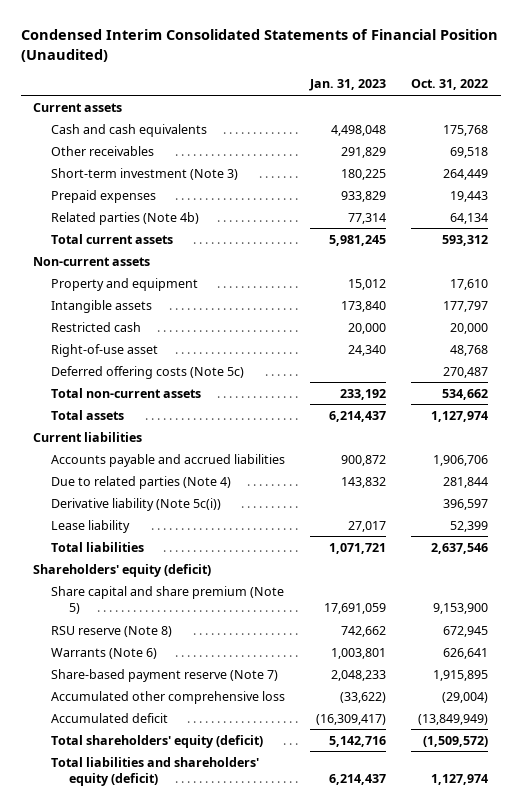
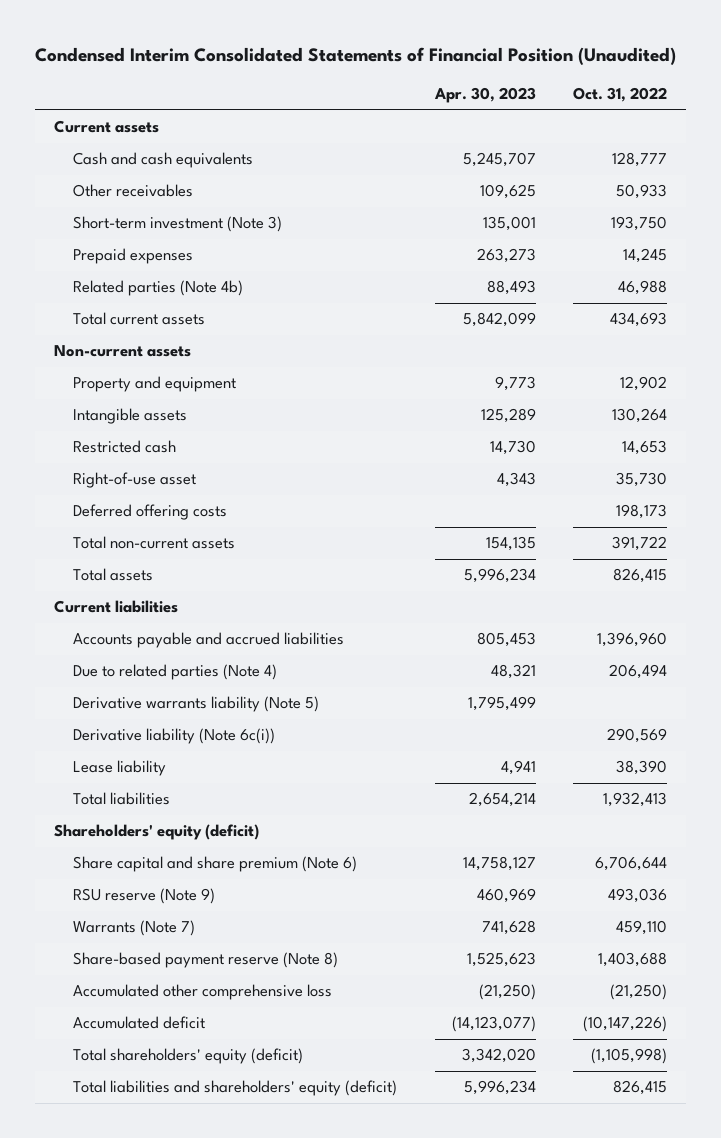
- | Jan. 31, 2023 | Oct. 31, 2022
+ | Apr. 30, 2023 | Oct. 31, 2022
- Cash and cash equivalents | 4,498,048 | 175,768
- Other receivables | 291,829 | 69,518
- Short-term investment (Note 3) | 180,225 | 264,449
- Prepaid expenses | 933,829 | 19,443
- Related parties (Note 4b) | 77,314 | 64,134
- Total current assets | 5,981,245 | 593,312
+ Cash and cash equivalents | 5,245,707 | 128,777
+ Other receivables | 109,625 | 50,933
+ Short-term investment (Note 3) | 135,001 | 193,750
+ Prepaid expenses | 263,273 | 14,245
+ Related parties (Note 4b) | 88,493 | 46,988
+ Total current assets | 5,842,099 | 434,693
- Property and equipment | 15,012 | 17,610
- Intangible assets | 173,840 | 177,797
- Restricted cash | 20,000 | 20,000
- Right-of-use asset | 24,340 | 48,768
- Deferred offering costs (Note 5c) | | 270,487
- Total non-current assets | 233,192 | 534,662
- Total assets | 6,214,437 | 1,127,974
+ Property and equipment | 9,773 | 12,902
+ Intangible assets | 125,289 | 130,264
+ Restricted cash | 14,730 | 14,653
+ Right-of-use asset | 4,343 | 35,730
+ Deferred offering costs | | 198,173
+ Total non-current assets | 154,135 | 391,722
+ Total assets | 5,996,234 | 826,415
- Accounts payable and accrued liabilities | 900,872 | 1,906,706
- Due to related parties (Note 4) | 143,832 | 281,844
- Derivative liability (Note 5c(i)) | | 396,597
- Lease liability | 27,017 | 52,399
- Total liabilities | 1,071,721 | 2,637,546
+ Accounts payable and accrued liabilities | 805,453 | 1,396,960
+ Due to related parties (Note 4) | 48,321 | 206,494
+ Derivative warrants liability (Note 5) | 1,795,499 |
+ Derivative liability (Note 6c(i)) | | 290,569
+ Lease liability | 4,941 | 38,390
+ Total liabilities | 2,654,214 | 1,932,413
- Share capital and share premium (Note 5) | 17,691,059 | 9,153,900
- RSU reserve (Note 8) | 742,662 | 672,945
- Warrants (Note 6) | 1,003,801 | 626,641
- Share-based payment reserve (Note 7) | 2,048,233 | 1,915,895
- Accumulated other comprehensive loss | (33,622) | (29,004)
- Accumulated deficit | (16,309,417) | (13,849,949)
- Total shareholders' equity (deficit) | 5,142,716 | (1,509,572)
- Total liabilities and shareholders' equity (deficit) | 6,214,437 | 1,127,974
+ Share capital and share premium (Note 6) | 14,758,127 | 6,706,644
+ RSU reserve (Note 9) | 460,969 | 493,036
+ Warrants (Note 7) | 741,628 | 459,110
+ Share-based payment reserve (Note 8) | 1,525,623 | 1,403,688
+ Accumulated other comprehensive loss | (21,250) | (21,250)
+ Accumulated deficit | (14,123,077) | (10,147,226)
+ Total shareholders' equity (deficit) | 3,342,020 | (1,105,998)
+ Total liabilities and shareholders' equity (deficit) | 5,996,234 | 826,415

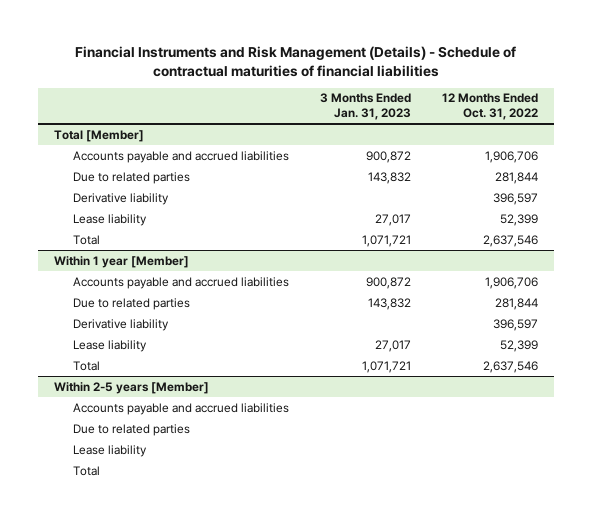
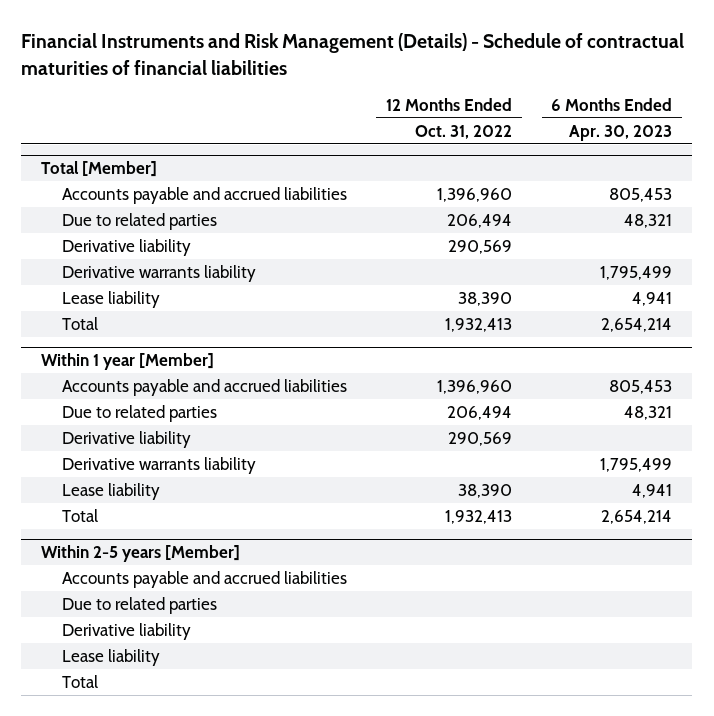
- | 3 Months Ended Jan. 31, 2023 | 12 Months Ended Oct. 31, 2022
+ | 12 Months Ended Oct. 31, 2022 | 6 Months Ended Apr. 30, 2023
@ Total [Member]
- Accounts payable and accrued liabilities | 900,872 | 1,906,706
- Due to related parties | 143,832 | 281,844
- Derivative liability | | 396,597
- Lease liability | 27,017 | 52,399
- Total | 1,071,721 | 2,637,546
+ Accounts payable and accrued liabilities | 1,396,960 | 805,453
+ Due to related parties | 206,494 | 48,321
+ Derivative liability | 290,569 |
+ Derivative warrants liability | | 1,795,499
+ Lease liability | 38,390 | 4,941
+ Total | 1,932,413 | 2,654,214
@ Within 1 year [Member]
- Accounts payable and accrued liabilities | 900,872 | 1,906,706
- Due to related parties | 143,832 | 281,844
- Derivative liability | | 396,597
- Lease liability | 27,017 | 52,399
- Total | 1,071,721 | 2,637,546
+ Accounts payable and accrued liabilities | 1,396,960 | 805,453
+ Due to related parties | 206,494 | 48,321
+ Derivative liability | 290,569 |
+ Derivative warrants liability | | 1,795,499
+ Lease liability | 38,390 | 4,941
+ Total | 1,932,413 | 2,654,214
@ Within 2-5 years [Member]
+ Derivative liability

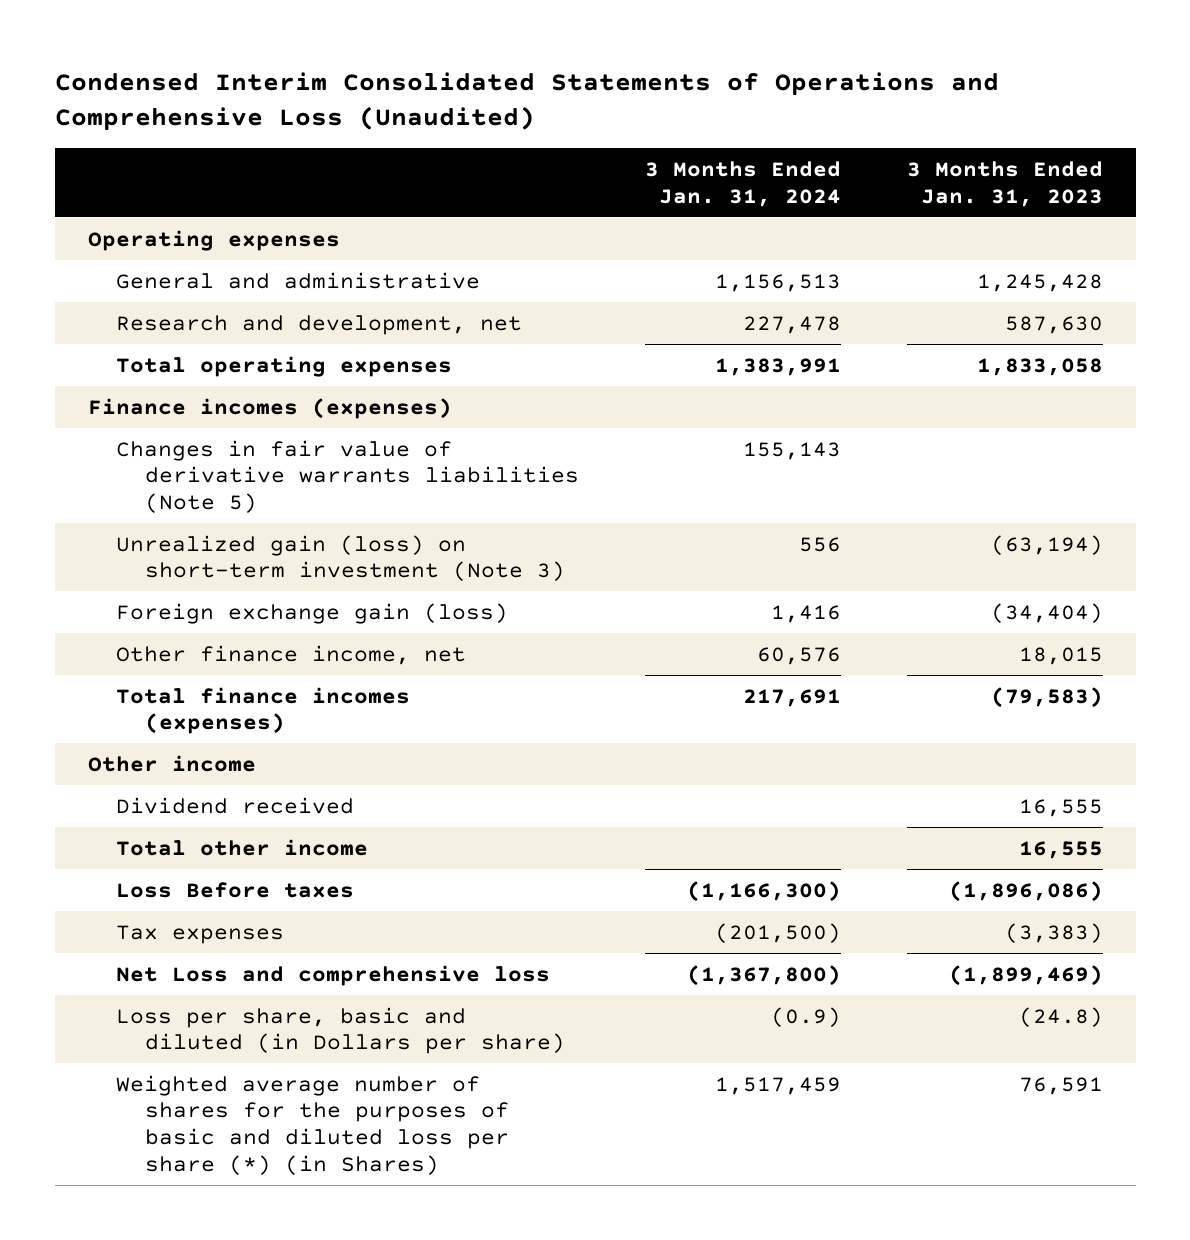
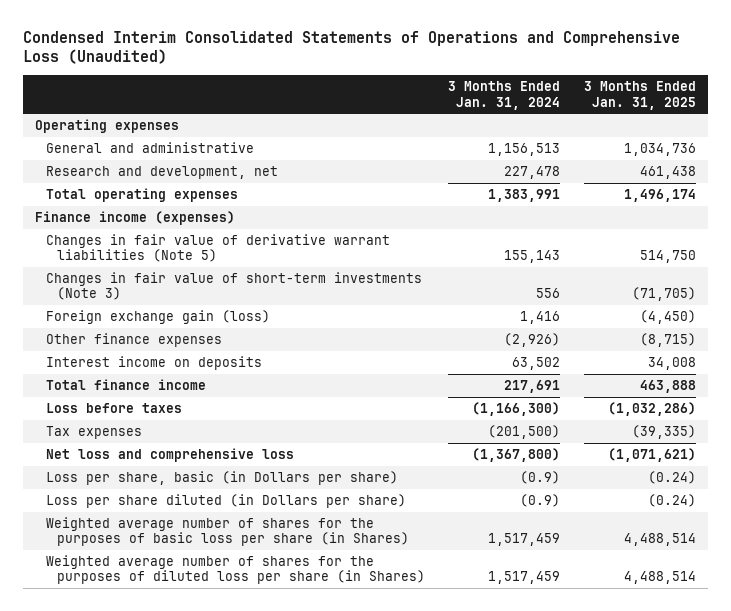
- | 3 Months Ended Jan. 31, 2024 | 3 Months Ended Jan. 31, 2023
+ | 3 Months Ended Jan. 31, 2024 | 3 Months Ended Jan. 31, 2025
- Finance incomes (expenses)
- Changes in fair value of derivative warrants liabilities (Note 5) | 155,143 |
- Unrealized gain (loss) on short-term investment (Note 3) | 556 | (63,194)
+ Finance income (expenses)
+ Changes in fair value of derivative warrant liabilities (Note 5) | 155,143 | 514,750
+ Changes in fair value of short-term investments (Note 3) | 556 | (71,705)
- Other finance income, net | 60,576 | 18,015
- Total finance incomes (expenses) | 217,691 | (79,583)
- Other income
- Dividend received | | 16,555
- Total other income | | 16,555
- Loss Before taxes | (1,166,300) | (1,896,086)
+ Other finance expenses | (2,926) | (8,715)
+ Interest income on deposits | 63,502 | 34,008
+ Total finance income | 217,691 | 463,888
+ Loss before taxes | (1,166,300) | (1,032,286)
- Net Loss and comprehensive loss | (1,367,800) | (1,899,469)
- Loss per share, basic and diluted (in Dollars per share) | (0.9) | (24.8)
- Weighted average number of shares for the purposes of basic and diluted loss per share (*) (in Shares) | 1,517,459 | 76,591
+ Net loss and comprehensive loss | (1,367,800) | (1,071,621)
+ Loss per share, basic (in Dollars per share) | (0.9) | (0.24)
+ Loss per share diluted (in Dollars per share) | (0.9) | (0.24)
+ Weighted average number of shares for the purposes of basic loss per share (in Shares) | 1,517,459 | 4,488,514
+ Weighted average number of shares for the purposes of diluted loss per share (in Shares) | 1,517,459 | 4,488,514

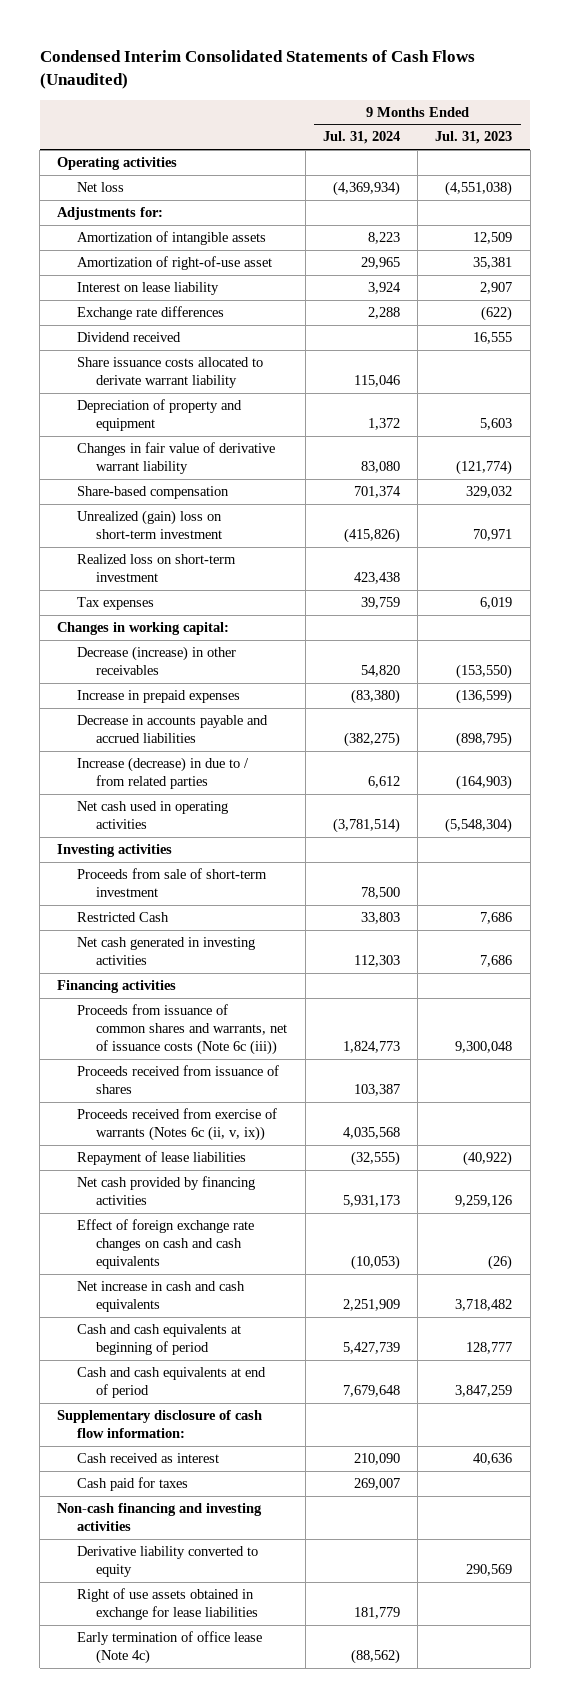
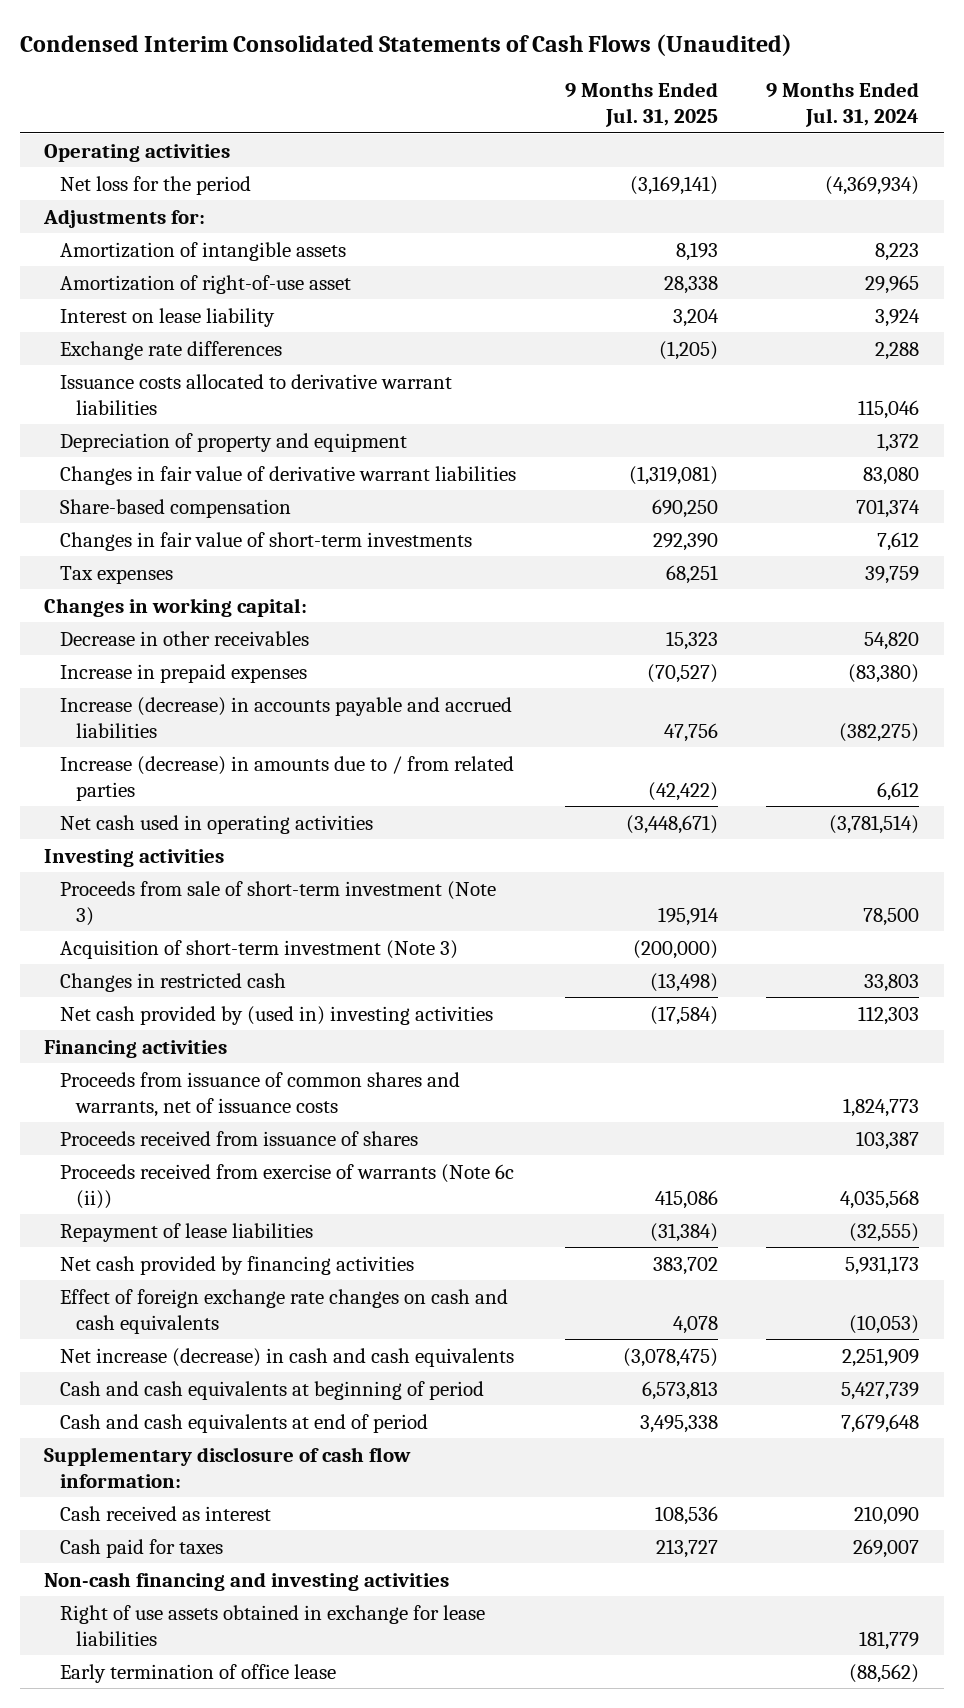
- | 9 Months Ended Jul. 31, 2024 | 9 Months Ended Jul. 31, 2023
+ | 9 Months Ended Jul. 31, 2025 | 9 Months Ended Jul. 31, 2024
- Net loss | (4,369,934) | (4,551,038)
+ Net loss for the period | (3,169,141) | (4,369,934)
- Dividend received | | 16,555
- Share issuance costs allocated to derivate warrant liability | 115,046 |
+ Issuance costs allocated to derivative warrant liabilities | | 115,046
- Changes in fair value of derivative warrant liability | 83,080 | (121,774)
+ Changes in fair value of derivative warrant liabilities | (1,319,081) | 83,080
- Unrealized (gain) loss on short-term investment | (415,826) | 70,971
- Realized loss on short-term investment | 423,438 |
+ Changes in fair value of short-term investments | 292,390 | 7,612
- Decrease (increase) in other receivables | 54,820 | (153,550)
+ Decrease in other receivables | 15,323 | 54,820
- Decrease in accounts payable and accrued liabilities | (382,275) | (898,795)
- Increase (decrease) in due to / from related parties | 6,612 | (164,903)
+ Increase (decrease) in accounts payable and accrued liabilities | 47,756 | (382,275)
+ Increase (decrease) in amounts due to / from related parties | (42,422) | 6,612
- Proceeds from sale of short-term investment | 78,500 |
- Restricted Cash | 33,803 | 7,686
- Net cash generated in investing activities | 112,303 | 7,686
+ Proceeds from sale of short-term investment (Note 3) | 195,914 | 78,500
+ Acquisition of short-term investment (Note 3) | (200,000) |
+ Changes in restricted cash | (13,498) | 33,803
+ Net cash provided by (used in) investing activities | (17,584) | 112,303
- Proceeds from issuance of common shares and warrants, net of issuance costs (Note 6c (iii)) | 1,824,773 | 9,300,048
+ Proceeds from issuance of common shares and warrants, net of issuance costs | | 1,824,773
- Proceeds received from exercise of warrants (Notes 6c (ii, v, ix)) | 4,035,568 |
+ Proceeds received from exercise of warrants (Note 6c (ii)) | 415,086 | 4,035,568
- Net increase in cash and cash equivalents | 2,251,909 | 3,718,482
+ Net increase (decrease) in cash and cash equivalents | (3,078,475) | 2,251,909
- Derivative liability converted to equity | | 290,569
- Early termination of office lease (Note 4c) | (88,562) |
+ Early termination of office lease | | (88,562)

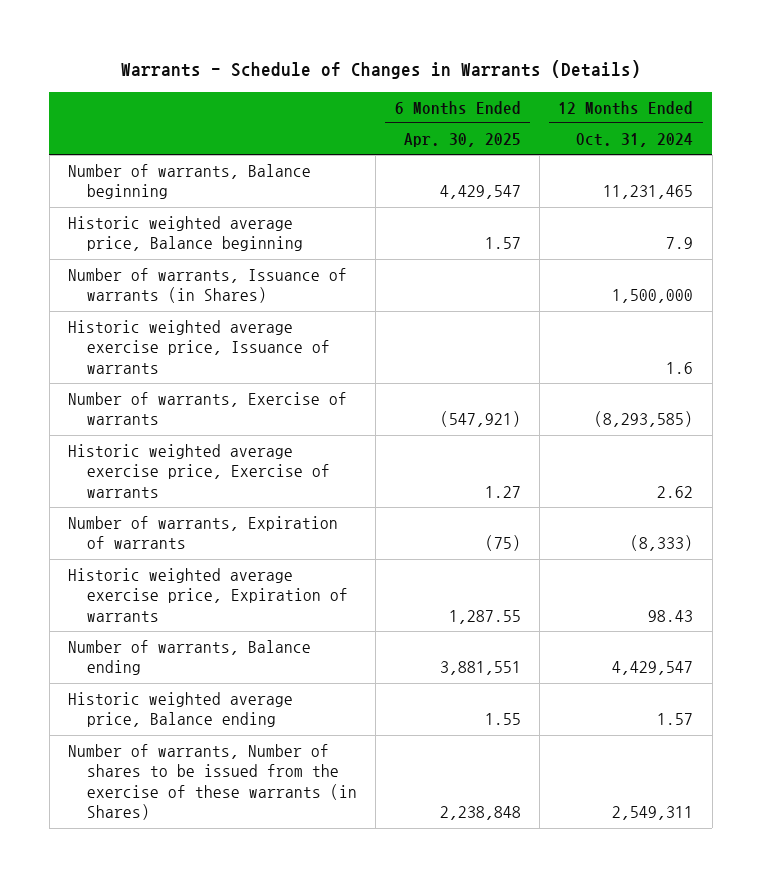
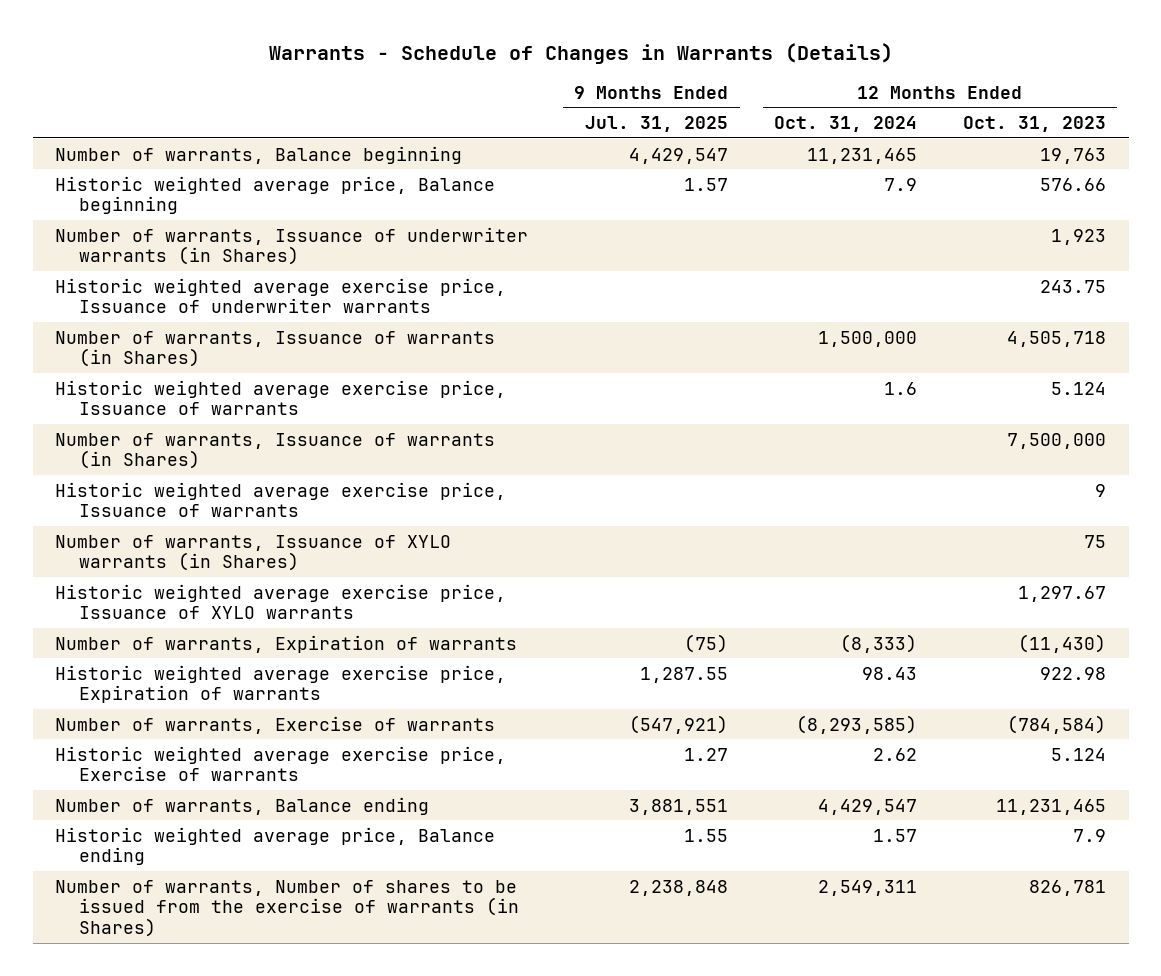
- | 6 Months Ended Apr. 30, 2025 | 12 Months Ended Oct. 31, 2024
+ | 9 Months Ended Jul. 31, 2025 | 12 Months Ended Oct. 31, 2024 | 12 Months Ended Oct. 31, 2023
+ Number of warrants, Issuance of underwriter warrants (in Shares) | | | 1,923
+ Historic weighted average exercise price, Issuance of underwriter warrants | | | 243.75
+ Number of warrants, Issuance of warrants (in Shares) | | | 7,500,000
+ Historic weighted average exercise price, Issuance of warrants | | | 9
+ Number of warrants, Issuance of XYLO warrants (in Shares) | | | 75
+ Historic weighted average exercise price, Issuance of XYLO warrants | | | 1,297.67
moved down: Number of warrants, Exercise of warrants | (547,921) | (8,293,585) | (784,584)
moved down: Historic weighted average exercise price, Exercise of warrants | 1.27 | 2.62 | 5.124
- Number of warrants, Number of shares to be issued from the exercise of these warrants (in Shares) | 2,238,848 | 2,549,311
+ Number of warrants, Number of shares to be issued from the exercise of warrants (in Shares) | 2,238,848 | 2,549,311 | 826,781

